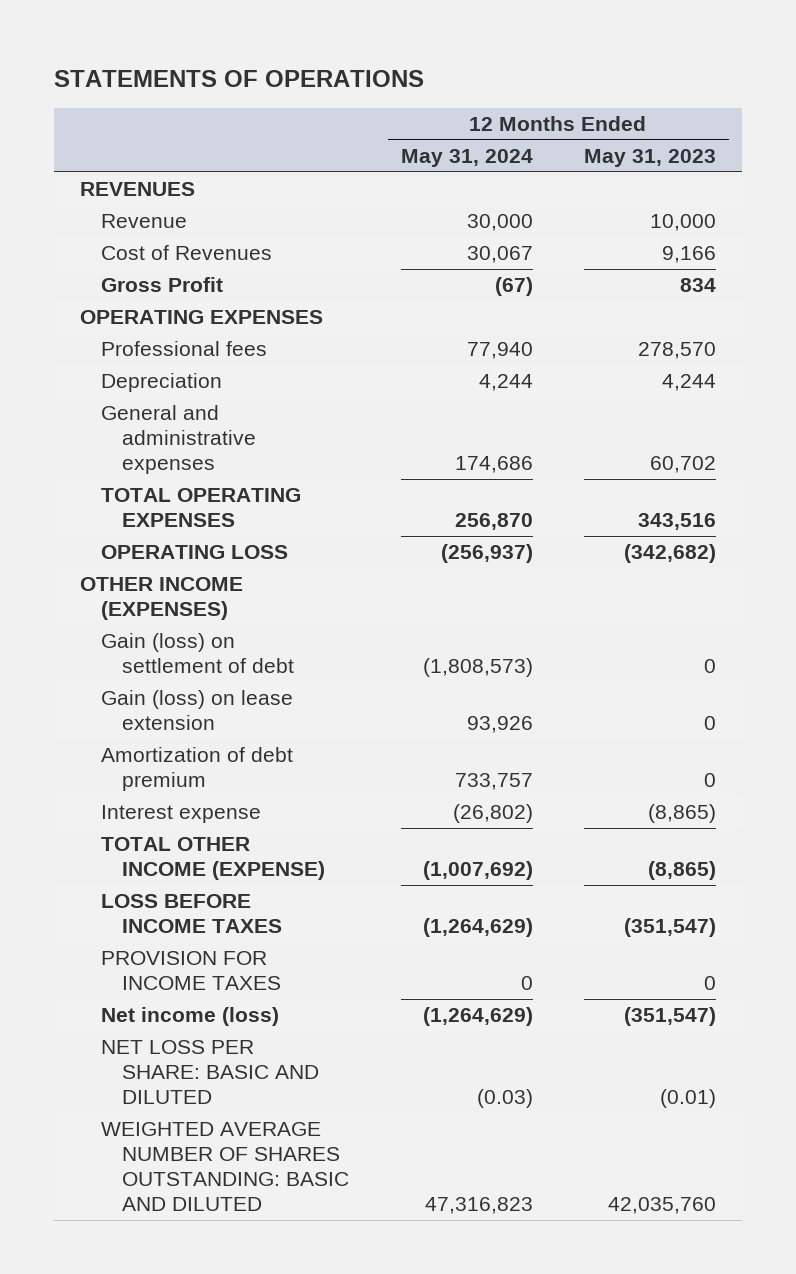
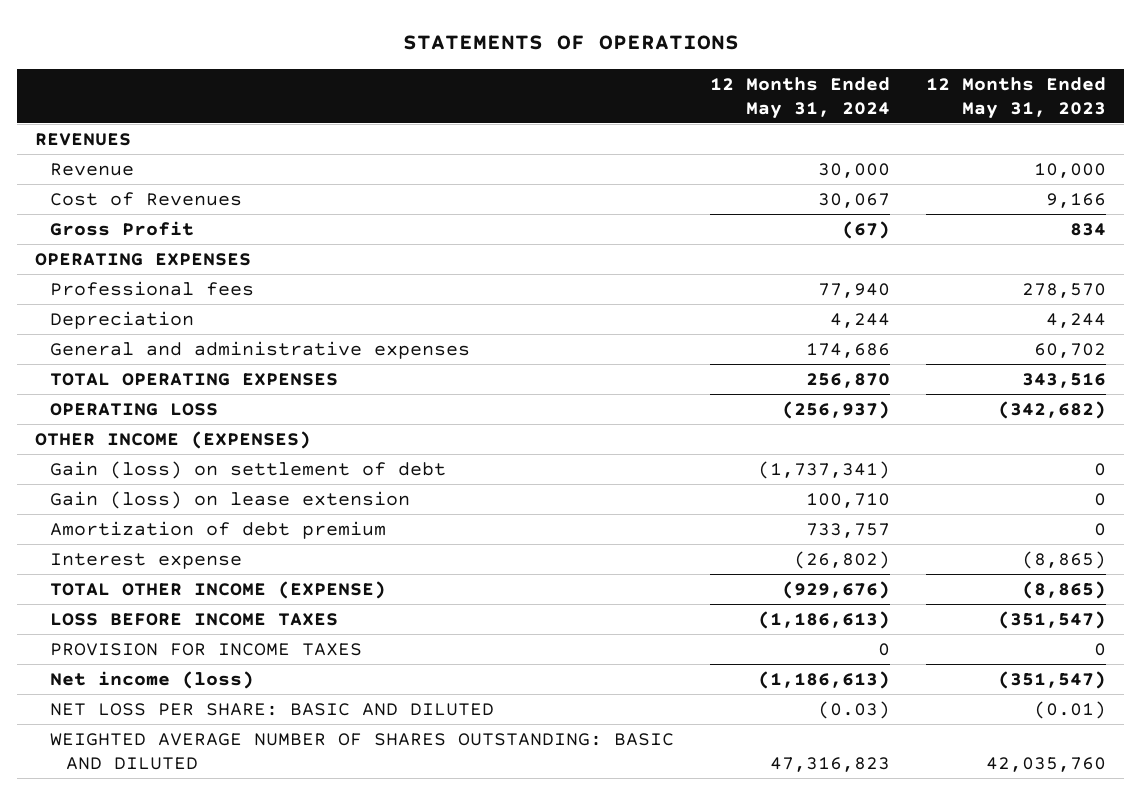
- Gain (loss) on settlement of debt | (1,808,573) | 0
- Gain (loss) on lease extension | 93,926 | 0
+ Gain (loss) on settlement of debt | (1,737,341) | 0
+ Gain (loss) on lease extension | 100,710 | 0
- TOTAL OTHER INCOME (EXPENSE) | (1,007,692) | (8,865)
- LOSS BEFORE INCOME TAXES | (1,264,629) | (351,547)
+ TOTAL OTHER INCOME (EXPENSE) | (929,676) | (8,865)
+ LOSS BEFORE INCOME TAXES | (1,186,613) | (351,547)
- Net income (loss) | (1,264,629) | (351,547)
+ Net income (loss) | (1,186,613) | (351,547)

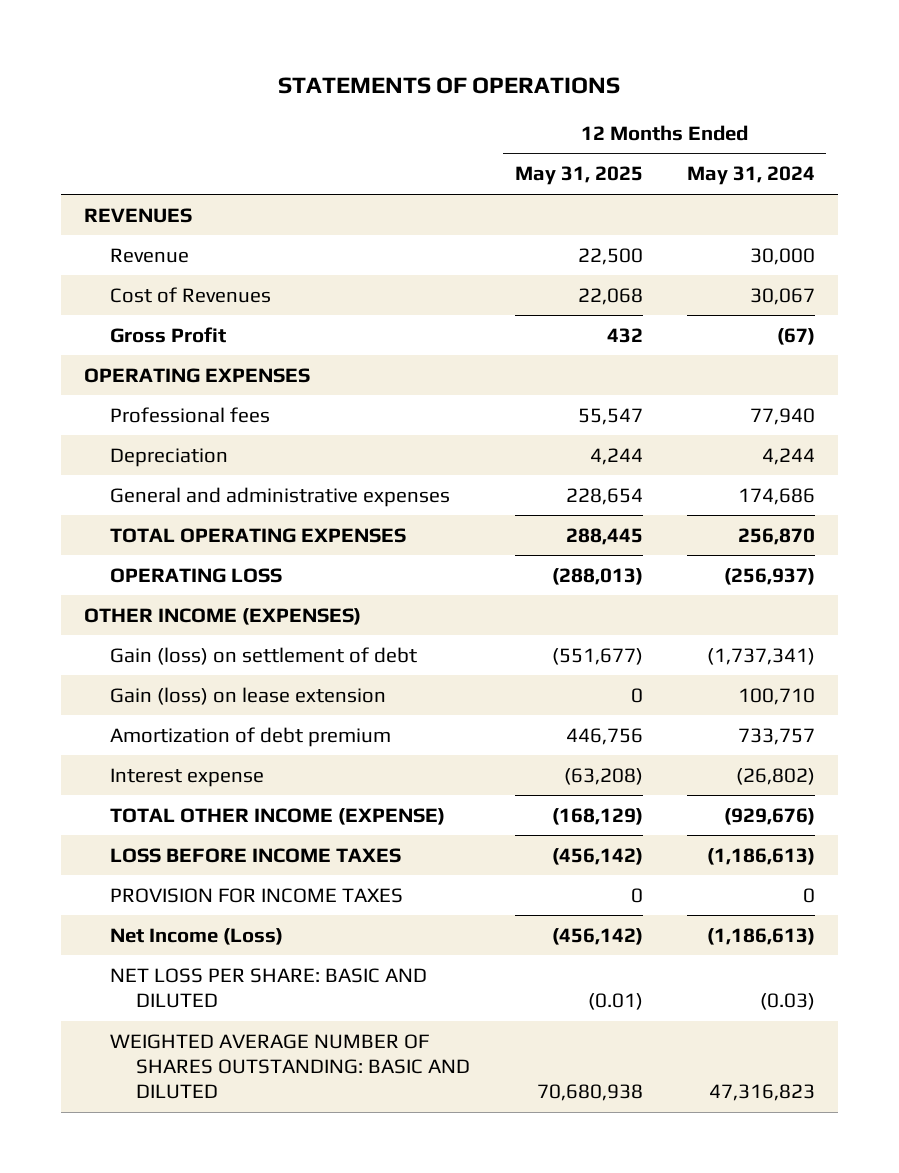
- | 12 Months Ended May 31, 2024 | 12 Months Ended May 31, 2023
+ | 12 Months Ended May 31, 2025 | 12 Months Ended May 31, 2024
- Net income (loss) | (1,186,613) | (351,547)
+ Net Income (Loss) | (456,142) | (1,186,613)

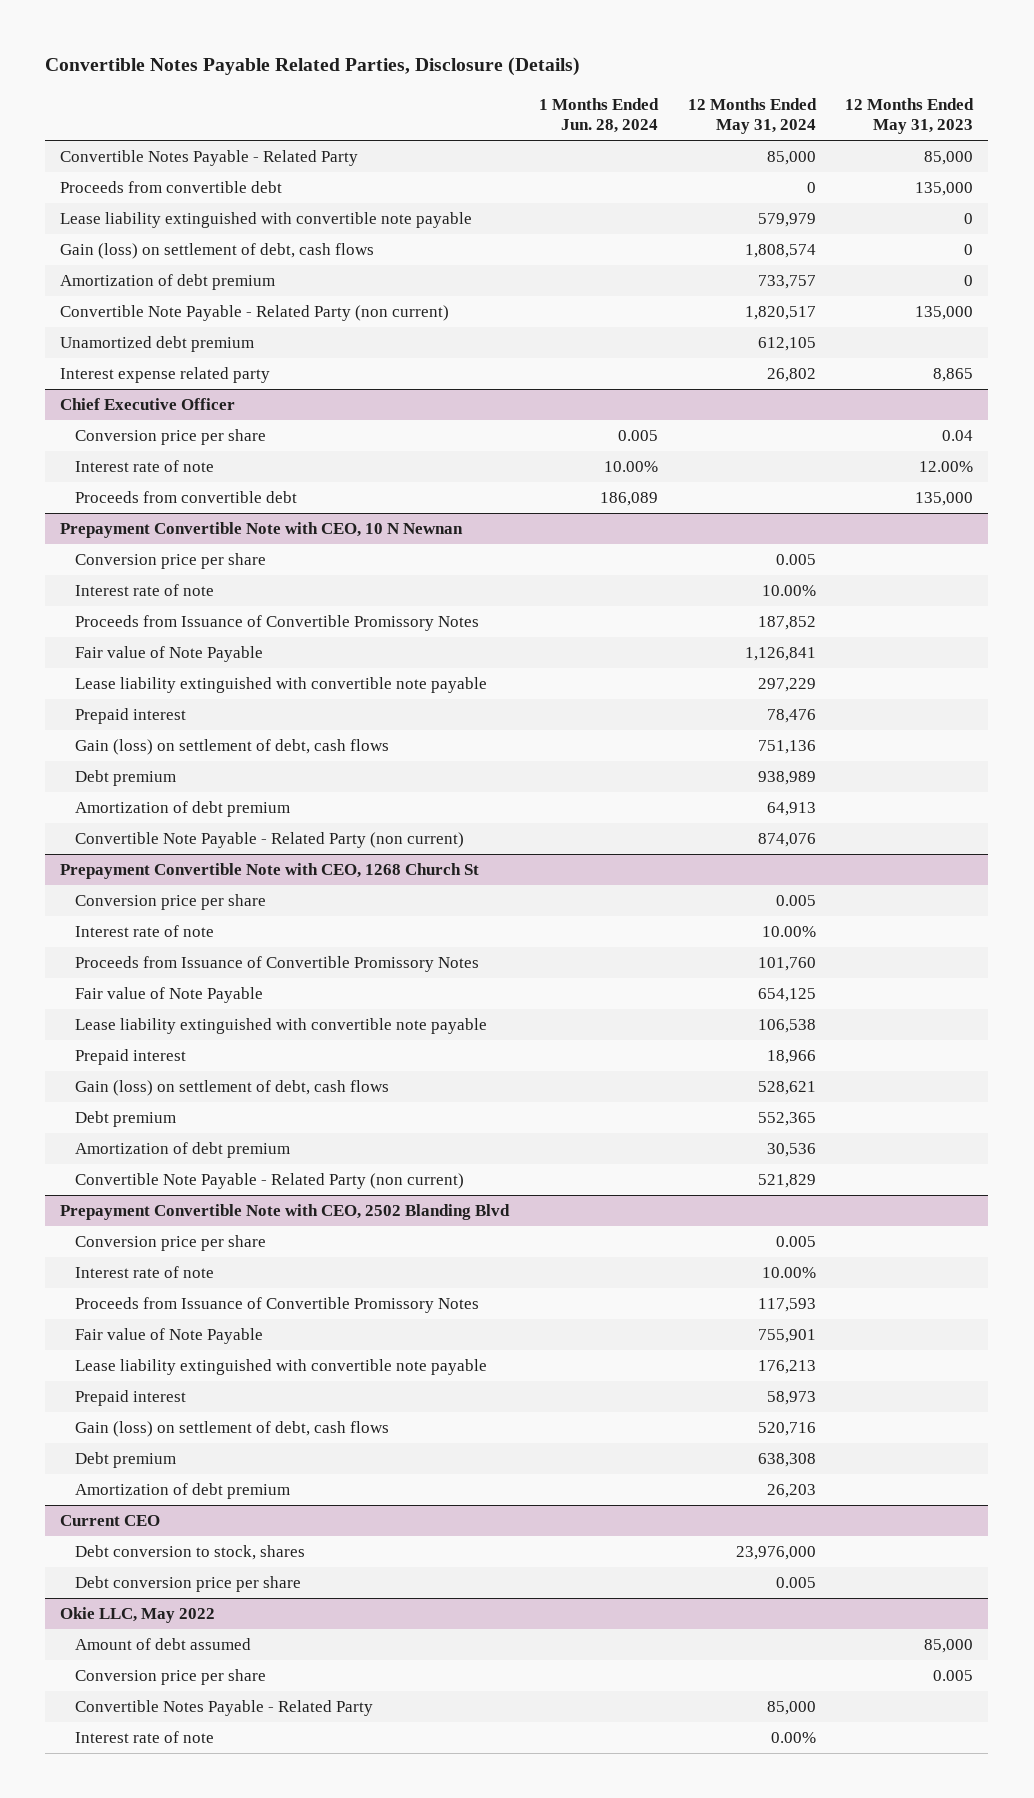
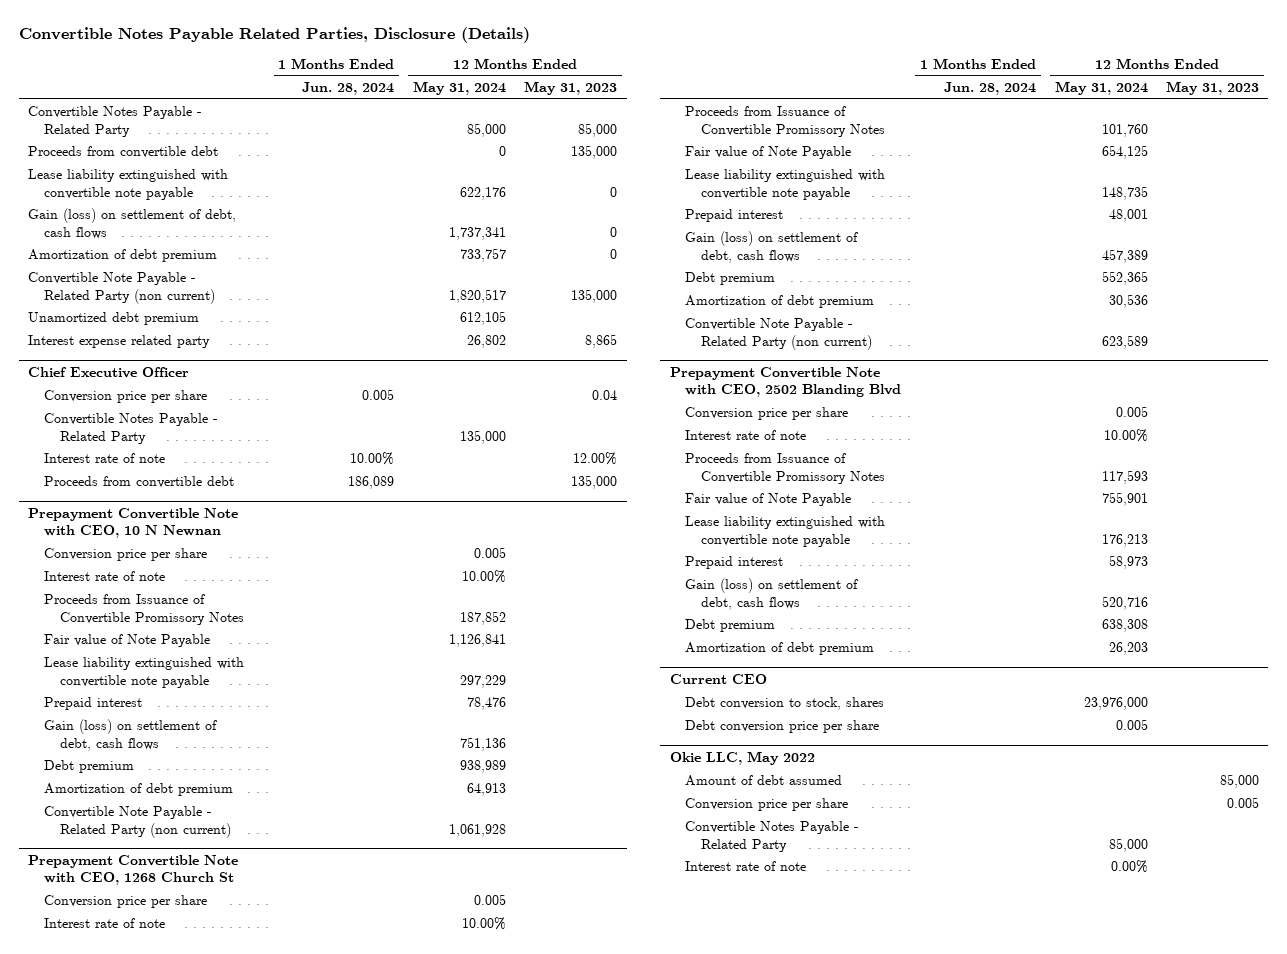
- Lease liability extinguished with convertible note payable | | 579,979 | 0
- Gain (loss) on settlement of debt, cash flows | | 1,808,574 | 0
+ Lease liability extinguished with convertible note payable | | 622,176 | 0
+ Gain (loss) on settlement of debt, cash flows | | 1,737,341 | 0
@ Chief Executive Officer
+ Convertible Notes Payable - Related Party | | 135,000 |
@ Prepayment Convertible Note with CEO, 10 N Newnan
- Convertible Note Payable - Related Party (non current) | | 874,076 |
+ Convertible Note Payable - Related Party (non current) | | 1,061,928 |
@ Prepayment Convertible Note with CEO, 1268 Church St
- Lease liability extinguished with convertible note payable | | 106,538 |
- Prepaid interest | | 18,966 |
- Gain (loss) on settlement of debt, cash flows | | 528,621 |
+ Lease liability extinguished with convertible note payable | | 148,735 |
+ Prepaid interest | | 48,001 |
+ Gain (loss) on settlement of debt, cash flows | | 457,389 |
- Convertible Note Payable - Related Party (non current) | | 521,829 |
+ Convertible Note Payable - Related Party (non current) | | 623,589 |

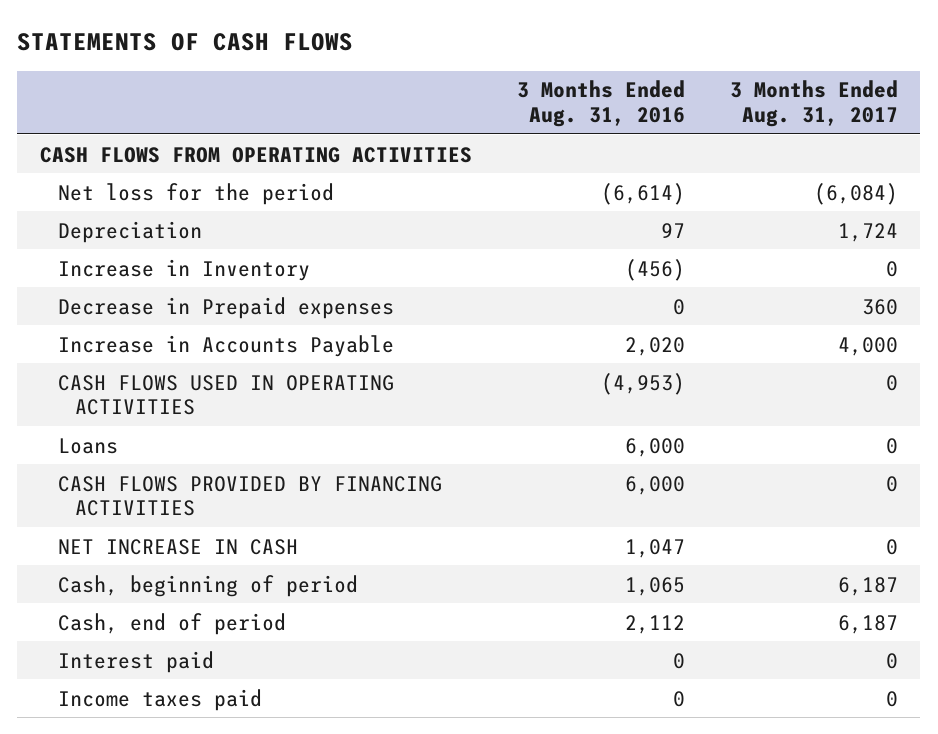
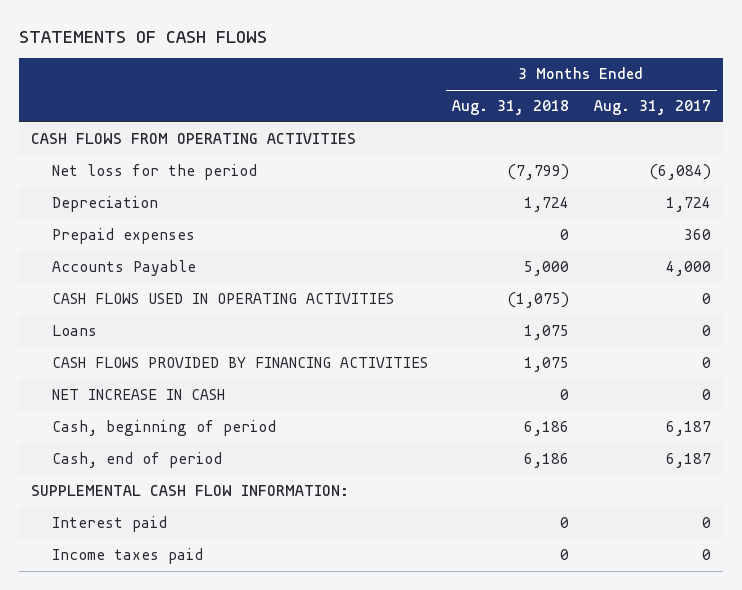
- | 3 Months Ended Aug. 31, 2016 | 3 Months Ended Aug. 31, 2017
+ | 3 Months Ended Aug. 31, 2018 | 3 Months Ended Aug. 31, 2017
- Increase in Inventory | (456) | 0
- Decrease in Prepaid expenses | 0 | 360
- Increase in Accounts Payable | 2,020 | 4,000
+ Prepaid expenses | 0 | 360
+ Accounts Payable | 5,000 | 4,000
+ SUPPLEMENTAL CASH FLOW INFORMATION:

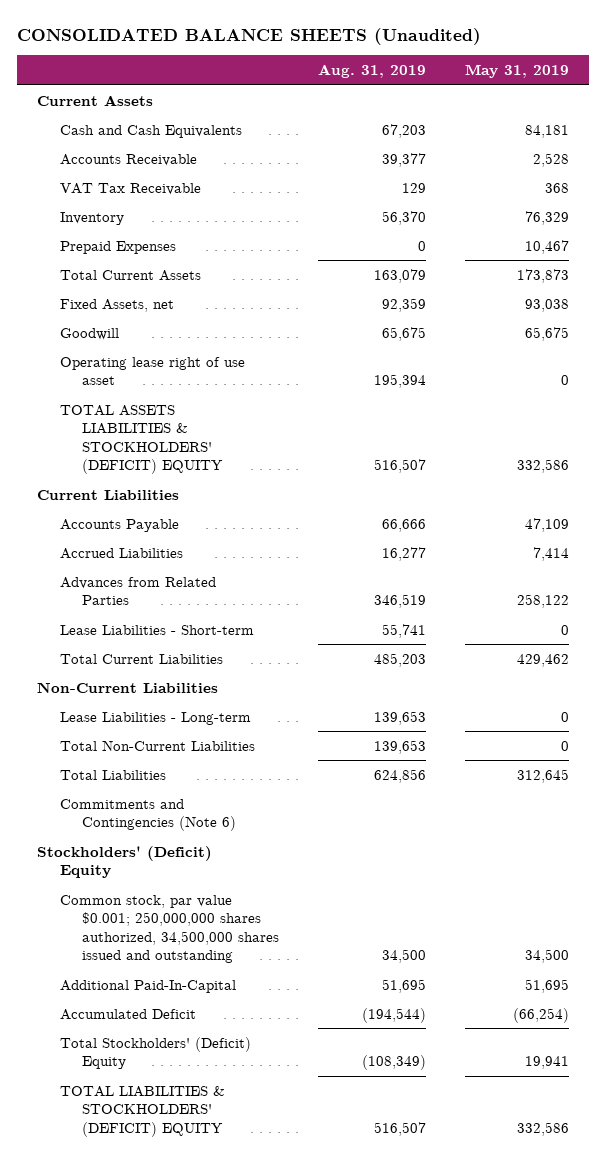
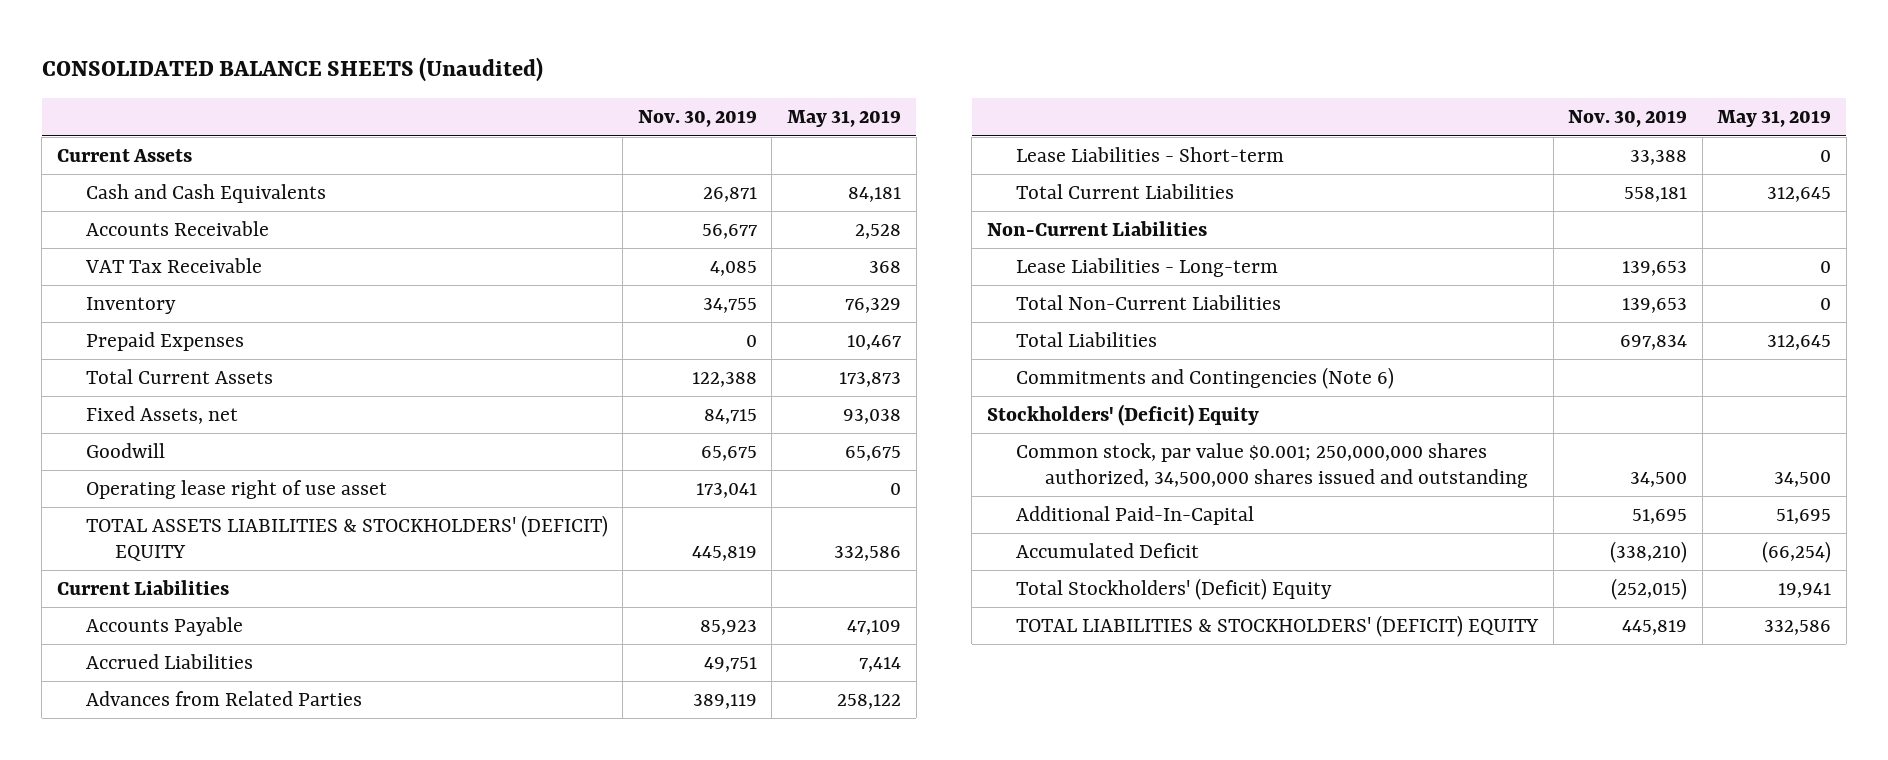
- | Aug. 31, 2019 | May 31, 2019
+ | Nov. 30, 2019 | May 31, 2019
- Total Current Liabilities | 485,203 | 429,462
+ Total Current Liabilities | 558,181 | 312,645

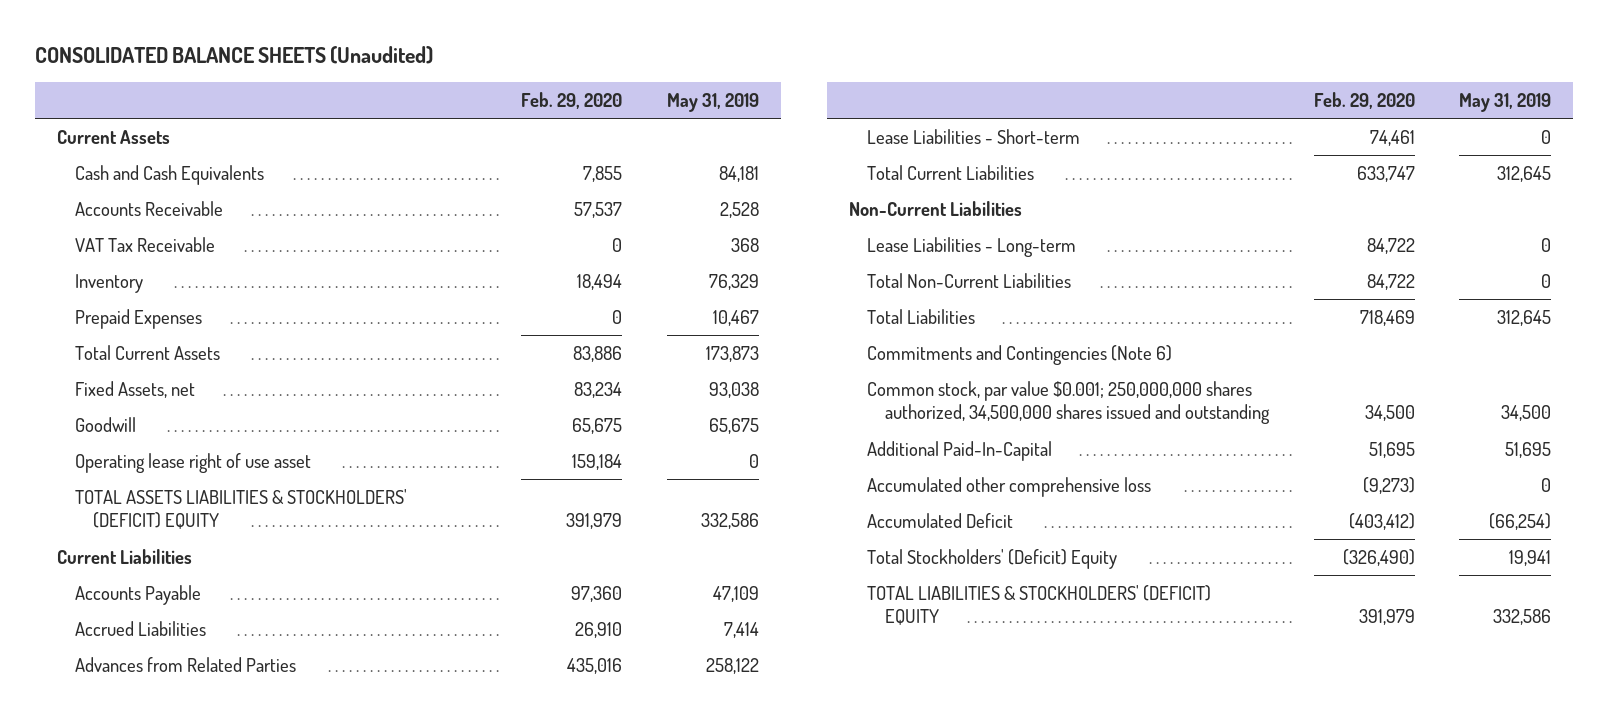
- | Nov. 30, 2019 | May 31, 2019
+ | Feb. 29, 2020 | May 31, 2019
- Stockholders' (Deficit) Equity
+ Accumulated other comprehensive loss | (9,273) | 0

